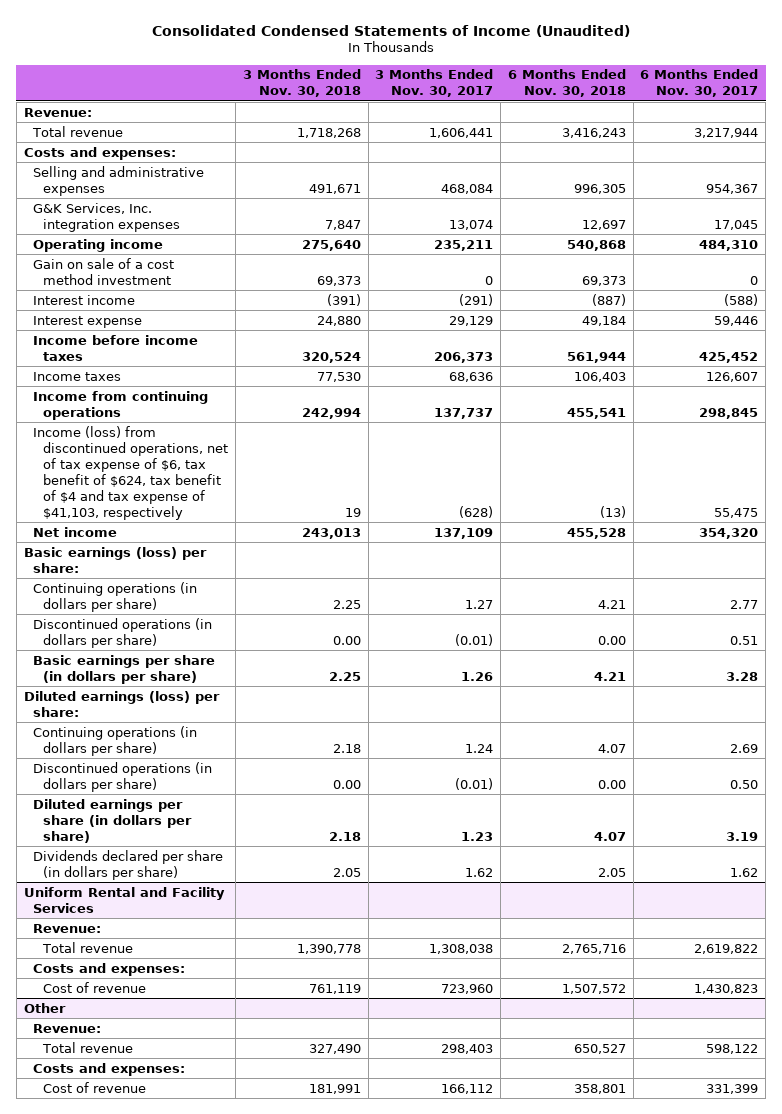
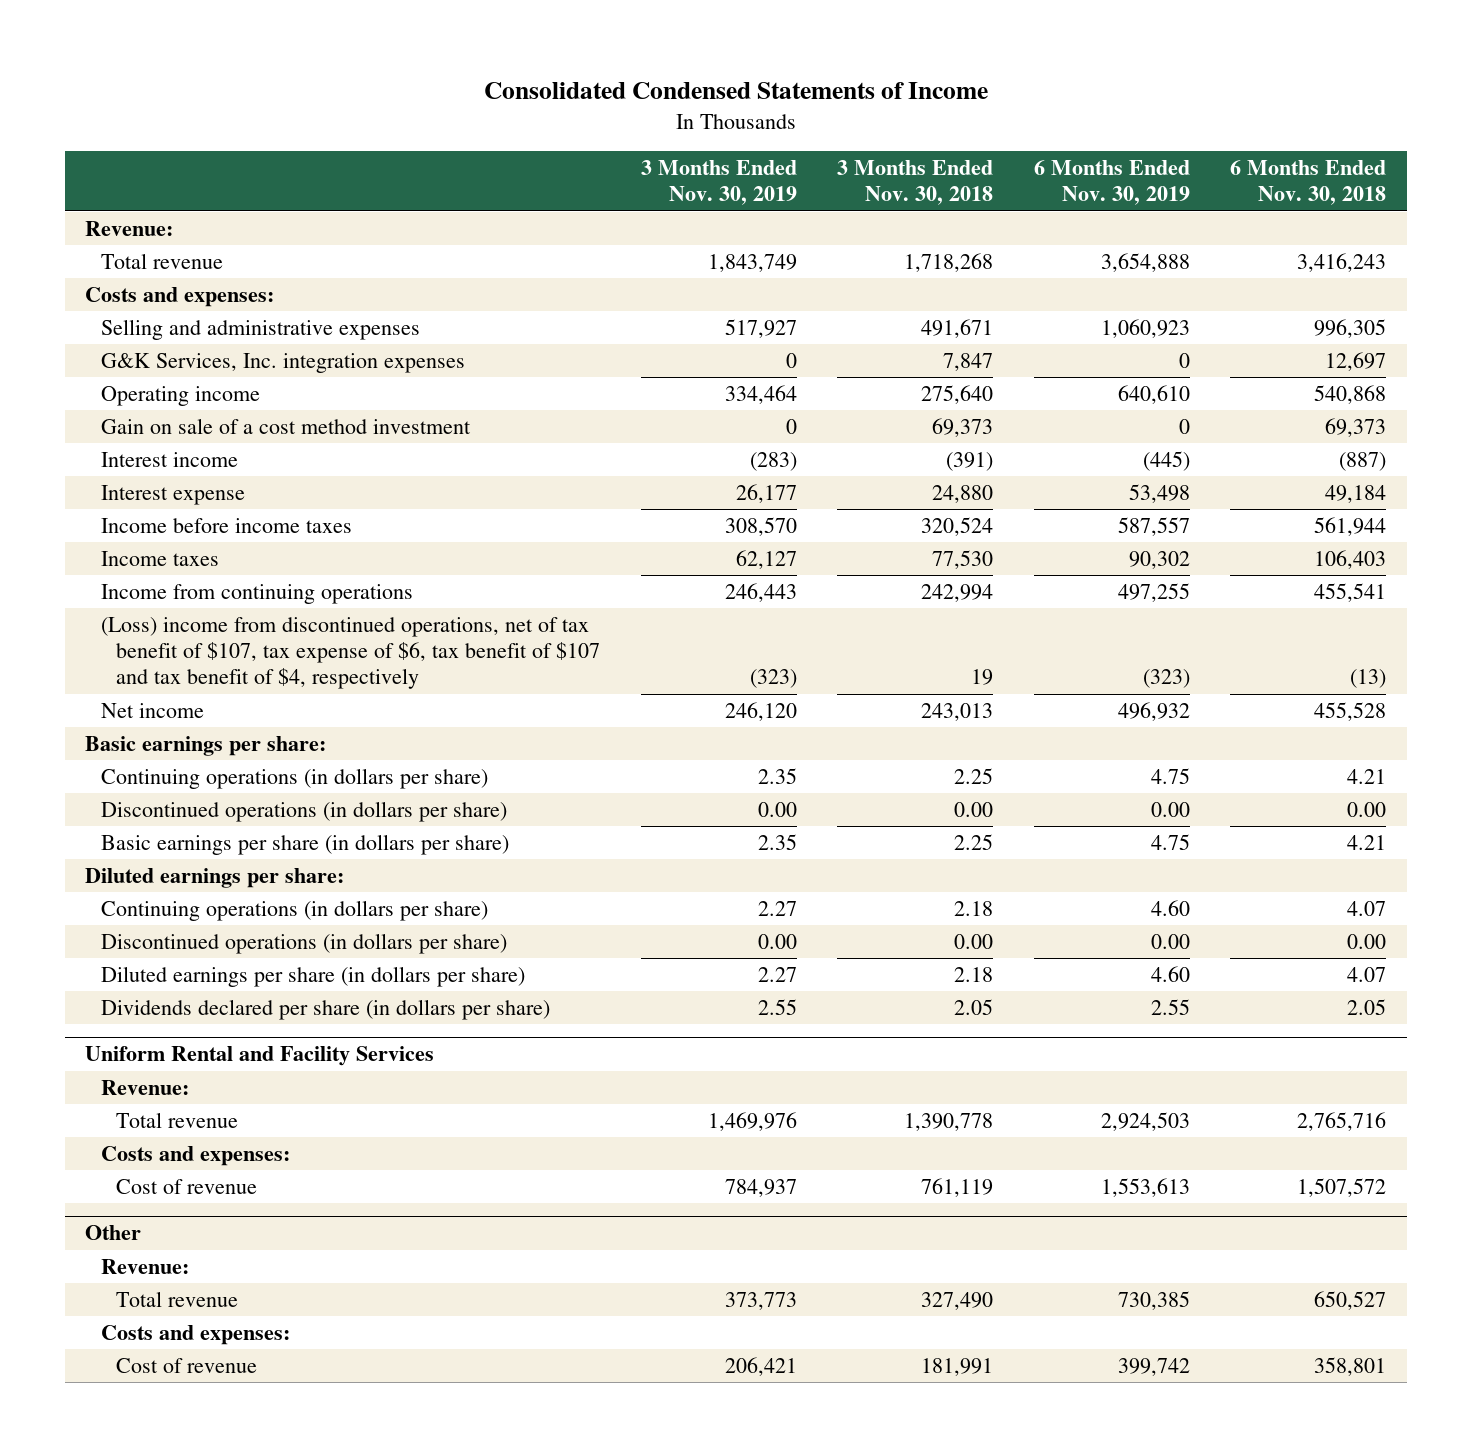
- Consolidated Condensed Statements of Income (Unaudited)
+ Consolidated Condensed Statements of Income
- | 3 Months Ended Nov. 30, 2018 | 3 Months Ended Nov. 30, 2017 | 6 Months Ended Nov. 30, 2018 | 6 Months Ended Nov. 30, 2017
+ | 3 Months Ended Nov. 30, 2019 | 3 Months Ended Nov. 30, 2018 | 6 Months Ended Nov. 30, 2019 | 6 Months Ended Nov. 30, 2018
- Income (loss) from discontinued operations, net of tax expense of $6, tax benefit of $624, tax benefit of $4 and tax expense of $41,103, respectively | 19 | (628) | (13) | 55,475
+ (Loss) income from discontinued operations, net of tax benefit of $107, tax expense of $6, tax benefit of $107 and tax benefit of $4, respectively | (323) | 19 | (323) | (13)
- Basic earnings (loss) per share:
+ Basic earnings per share:
- Diluted earnings (loss) per share:
+ Diluted earnings per share:

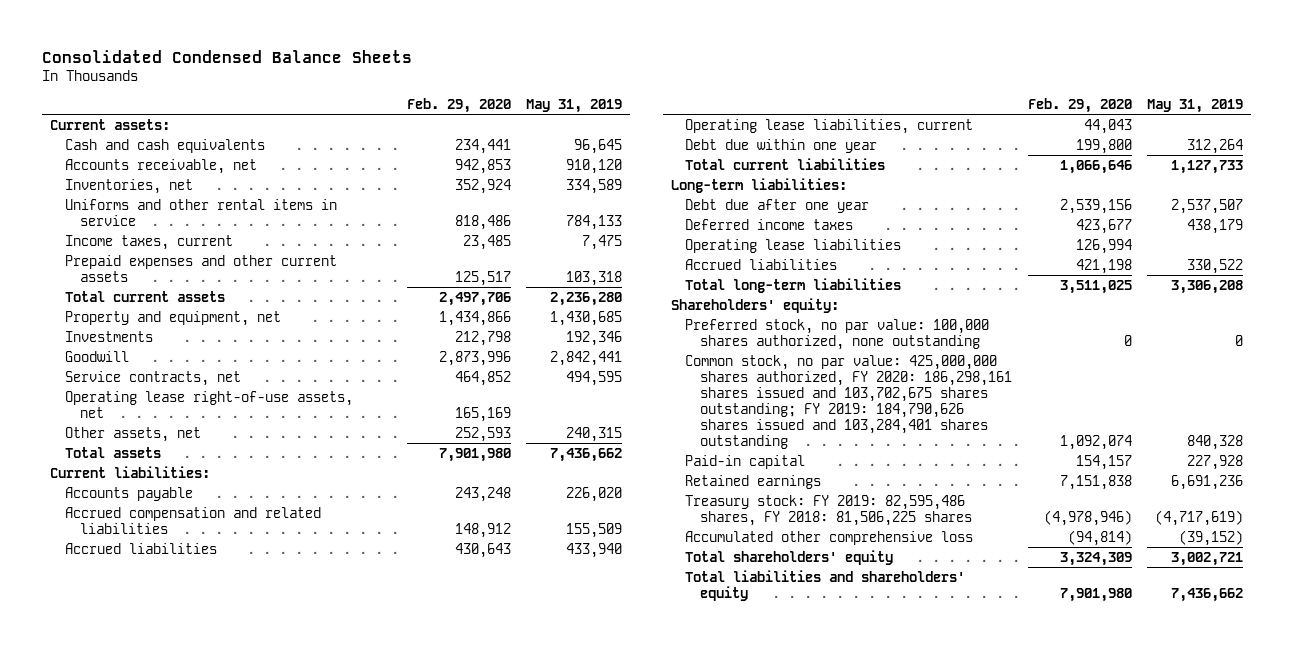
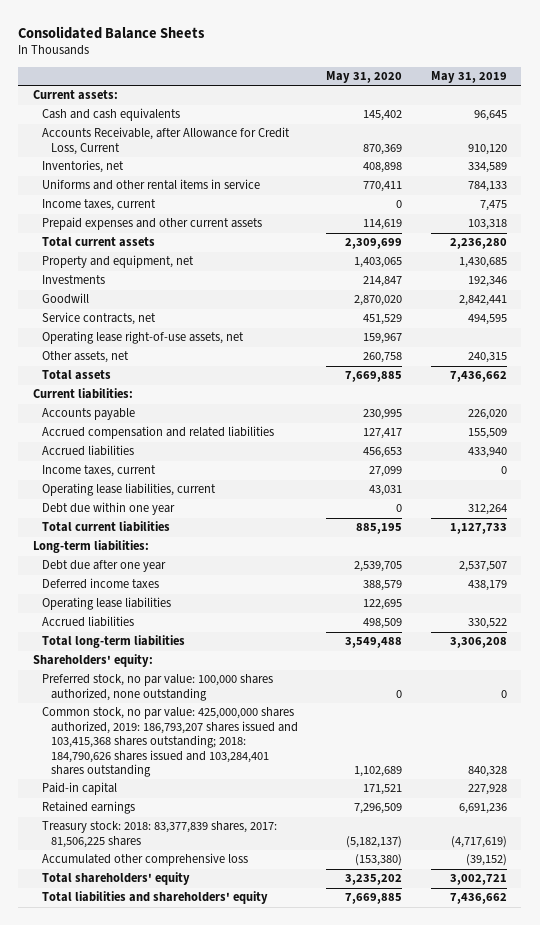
- Consolidated Condensed Balance Sheets
+ Consolidated Balance Sheets
- | Feb. 29, 2020 | May 31, 2019
+ | May 31, 2020 | May 31, 2019
- Accounts receivable, net | 942,853 | 910,120
+ Accounts Receivable, after Allowance for Credit Loss, Current | 870,369 | 910,120
+ Income taxes, current | 27,099 | 0
- Common stock, no par value: 425,000,000 shares authorized, FY 2020: 186,298,161 shares issued and 103,702,675 shares outstanding; FY 2019: 184,790,626 shares issued and 103,284,401 shares outstanding | 1,092,074 | 840,328
+ Common stock, no par value: 425,000,000 shares authorized, 2019: 186,793,207 shares issued and 103,415,368 shares outstanding; 2018: 184,790,626 shares issued and 103,284,401 shares outstanding | 1,102,689 | 840,328
- Treasury stock: FY 2019: 82,595,486 shares, FY 2018: 81,506,225 shares | (4,978,946) | (4,717,619)
+ Treasury stock: 2018: 83,377,839 shares, 2017: 81,506,225 shares | (5,182,137) | (4,717,619)

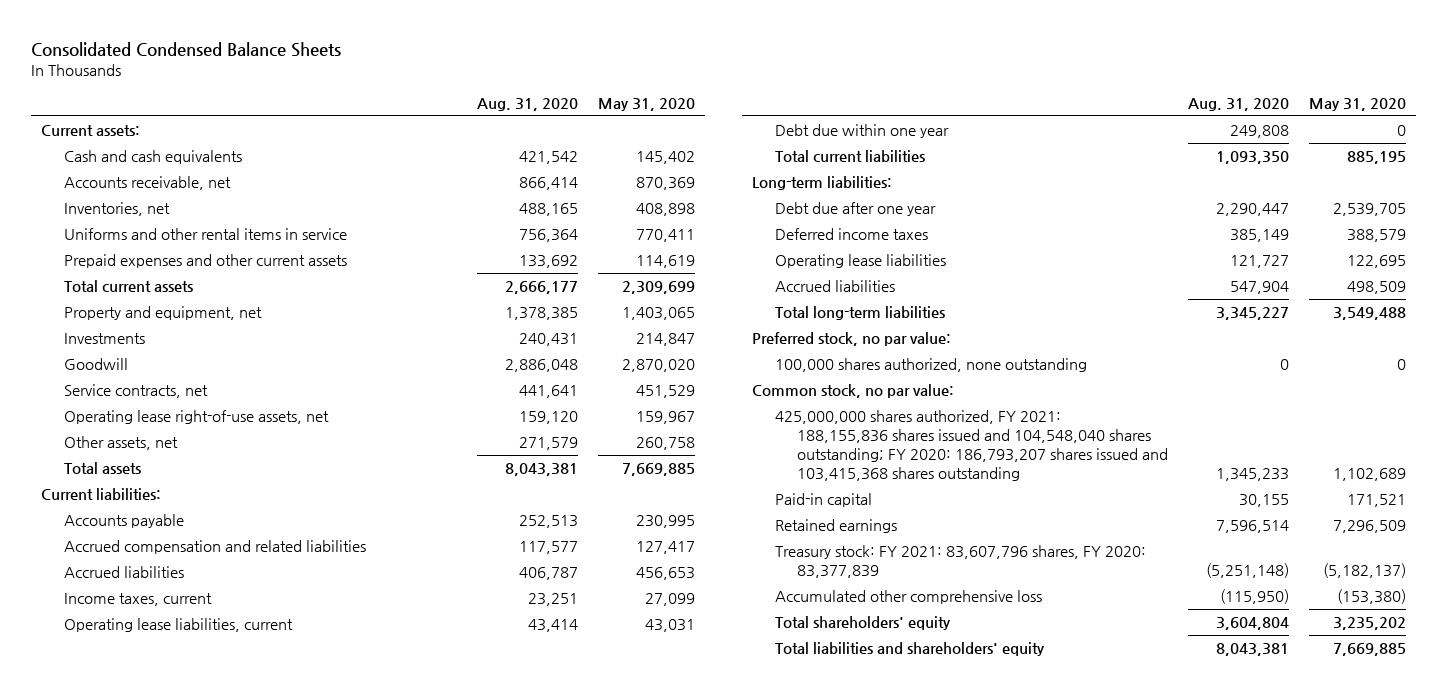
- Consolidated Balance Sheets
+ Consolidated Condensed Balance Sheets
- | May 31, 2020 | May 31, 2019
+ | Aug. 31, 2020 | May 31, 2020
- Accounts Receivable, after Allowance for Credit Loss, Current | 870,369 | 910,120
+ Accounts receivable, net | 866,414 | 870,369
- Income taxes, current | 0 | 7,475
- Shareholders' equity:
- Preferred stock, no par value: 100,000 shares authorized, none outstanding | 0 | 0
- Common stock, no par value: 425,000,000 shares authorized, 2019: 186,793,207 shares issued and 103,415,368 shares outstanding; 2018: 184,790,626 shares issued and 103,284,401 shares outstanding | 1,102,689 | 840,328
+ Preferred stock, no par value:
+ 100,000 shares authorized, none outstanding | 0 | 0
+ Common stock, no par value:
+ 425,000,000 shares authorized, FY 2021: 188,155,836 shares issued and 104,548,040 shares outstanding; FY 2020: 186,793,207 shares issued and 103,415,368 shares outstanding | 1,345,233 | 1,102,689
- Treasury stock: 2018: 83,377,839 shares, 2017: 81,506,225 shares | (5,182,137) | (4,717,619)
+ Treasury stock: FY 2021: 83,607,796 shares, FY 2020: 83,377,839 | (5,251,148) | (5,182,137)

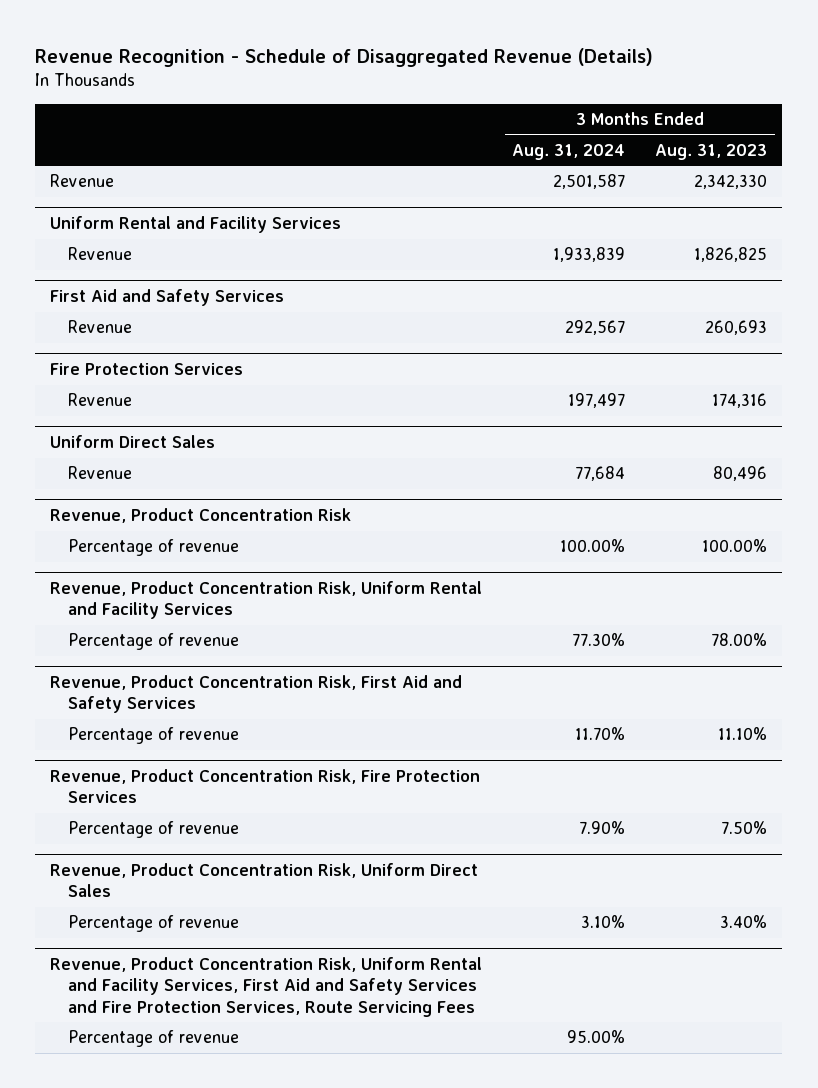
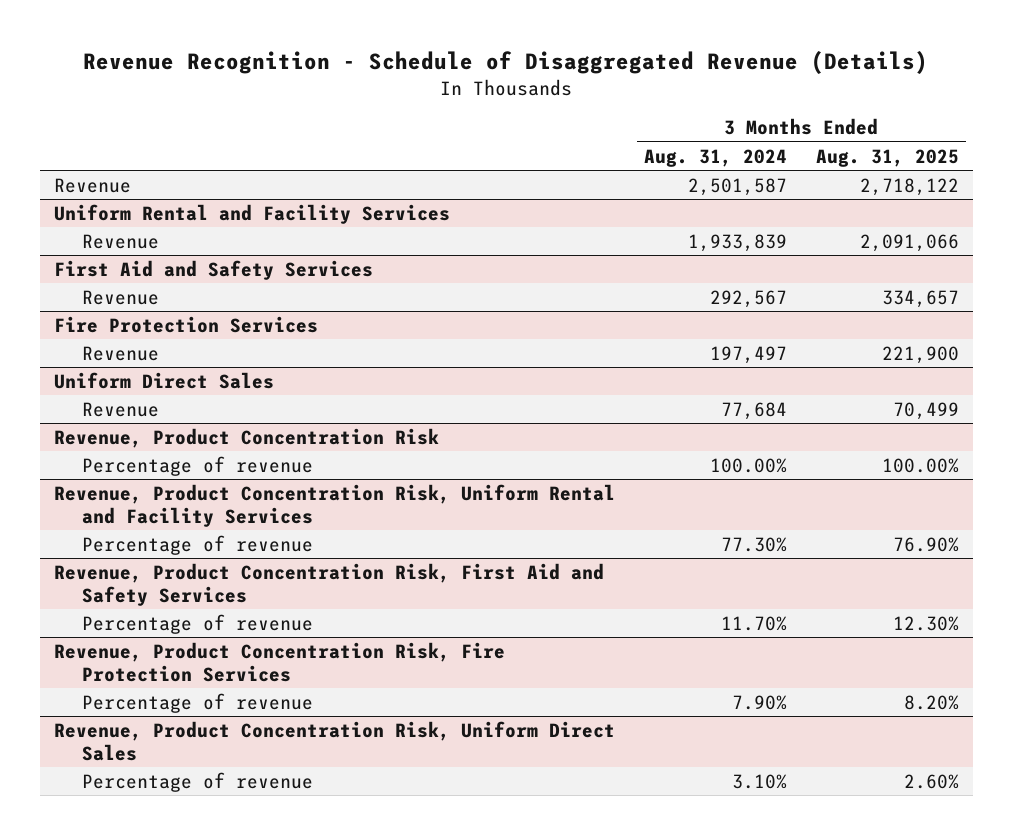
- | 3 Months Ended Aug. 31, 2024 | 3 Months Ended Aug. 31, 2023
+ | 3 Months Ended Aug. 31, 2024 | 3 Months Ended Aug. 31, 2025
- Revenue, Product Concentration Risk, Uniform Rental and Facility Services, First Aid and Safety Services and Fire Protection Services, Route Servicing Fees
- Percentage of revenue | 95.00% |

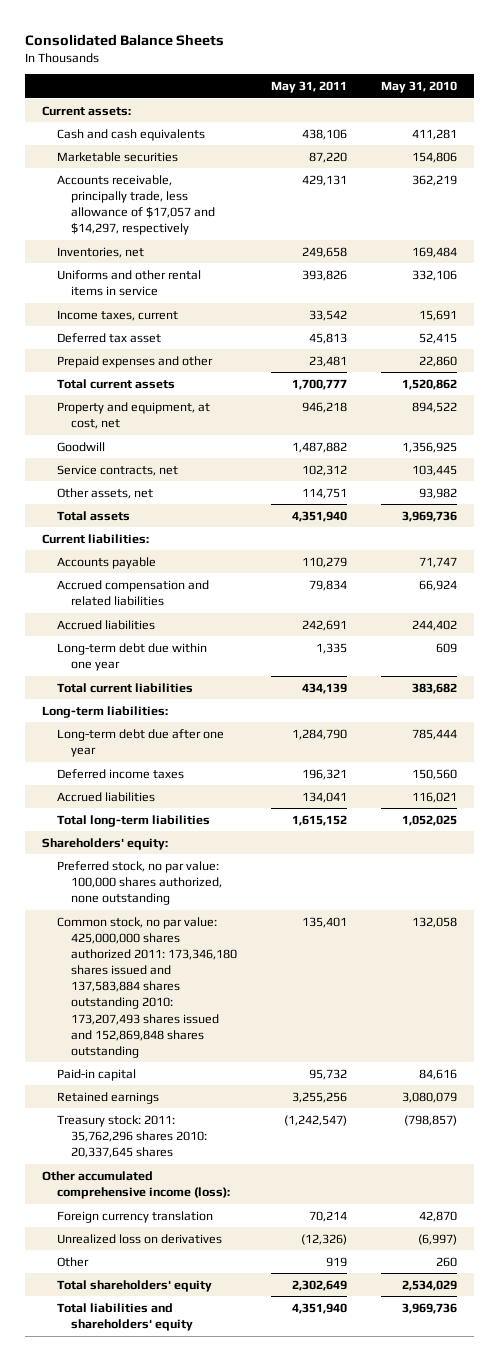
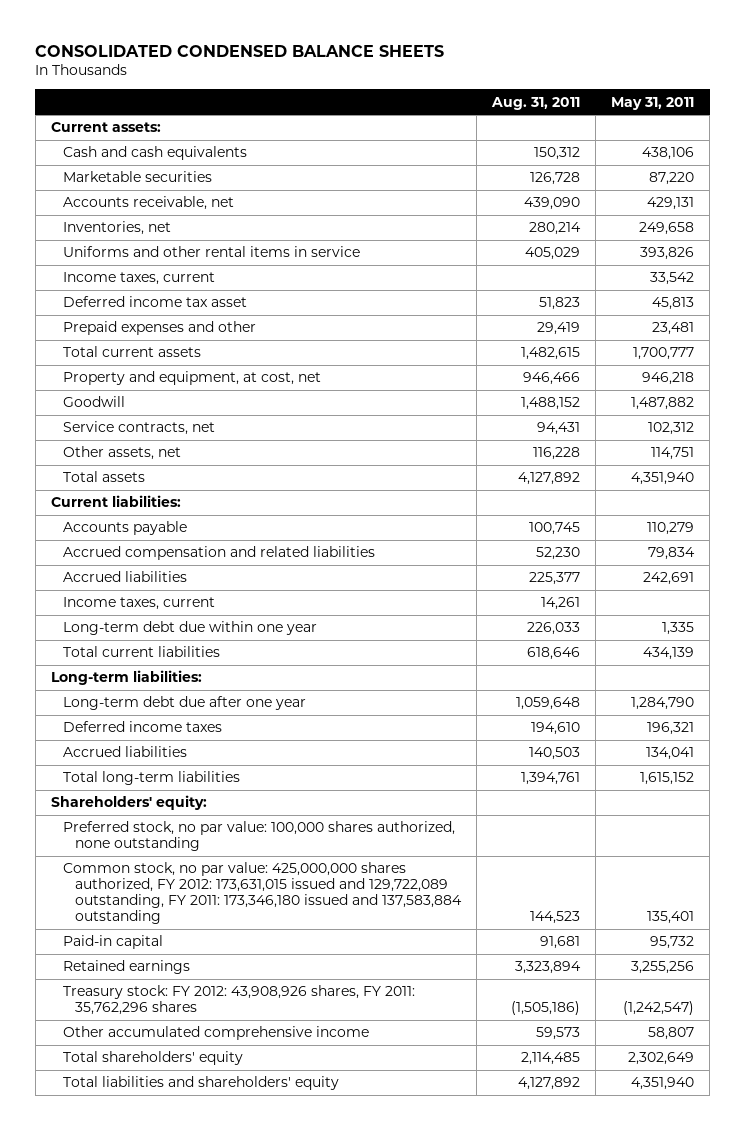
- Consolidated Balance Sheets
+ CONSOLIDATED CONDENSED BALANCE SHEETS
- | May 31, 2011 | May 31, 2010
+ | Aug. 31, 2011 | May 31, 2011
- Accounts receivable, principally trade, less allowance of $17,057 and $14,297, respectively | 429,131 | 362,219
+ Accounts receivable, net | 439,090 | 429,131
- Deferred tax asset | 45,813 | 52,415
+ Deferred income tax asset | 51,823 | 45,813
+ Income taxes, current | 14,261 |
- Common stock, no par value: 425,000,000 shares authorized 2011: 173,346,180 shares issued and 137,583,884 shares outstanding 2010: 173,207,493 shares issued and 152,869,848 shares outstanding | 135,401 | 132,058
+ Common stock, no par value: 425,000,000 shares authorized, FY 2012: 173,631,015 issued and 129,722,089 outstanding, FY 2011: 173,346,180 issued and 137,583,884 outstanding | 144,523 | 135,401
- Treasury stock: 2011: 35,762,296 shares 2010: 20,337,645 shares | (1,242,547) | (798,857)
- Other accumulated comprehensive income (loss):
- Foreign currency translation | 70,214 | 42,870
- Unrealized loss on derivatives | (12,326) | (6,997)
- Other | 919 | 260
+ Treasury stock: FY 2012: 43,908,926 shares, FY 2011: 35,762,296 shares | (1,505,186) | (1,242,547)
+ Other accumulated comprehensive income | 59,573 | 58,807

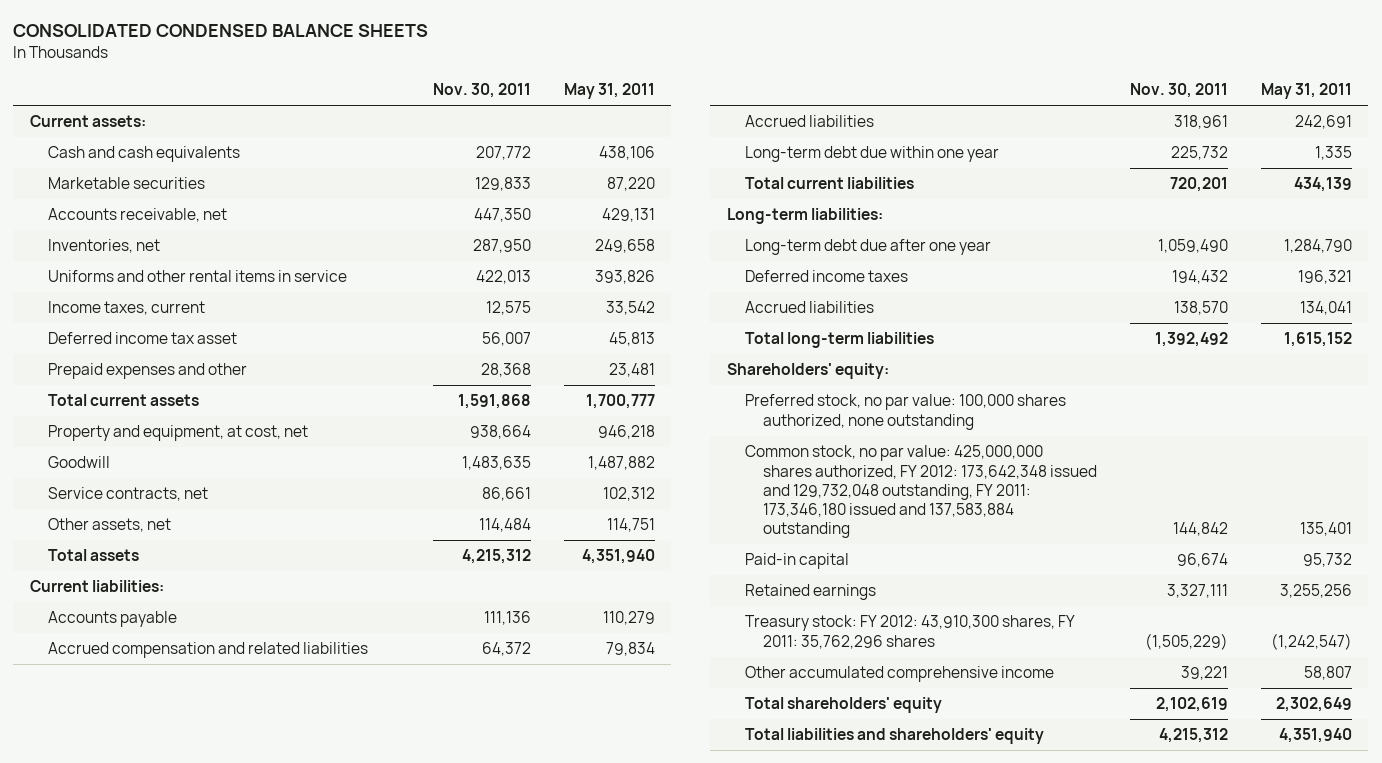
- | Aug. 31, 2011 | May 31, 2011
+ | Nov. 30, 2011 | May 31, 2011
- Income taxes, current | 14,261 |
- Common stock, no par value: 425,000,000 shares authorized, FY 2012: 173,631,015 issued and 129,722,089 outstanding, FY 2011: 173,346,180 issued and 137,583,884 outstanding | 144,523 | 135,401
+ Common stock, no par value: 425,000,000 shares authorized, FY 2012: 173,642,348 issued and 129,732,048 outstanding, FY 2011: 173,346,180 issued and 137,583,884 outstanding | 144,842 | 135,401
- Treasury stock: FY 2012: 43,908,926 shares, FY 2011: 35,762,296 shares | (1,505,186) | (1,242,547)
+ Treasury stock: FY 2012: 43,910,300 shares, FY 2011: 35,762,296 shares | (1,505,229) | (1,242,547)

